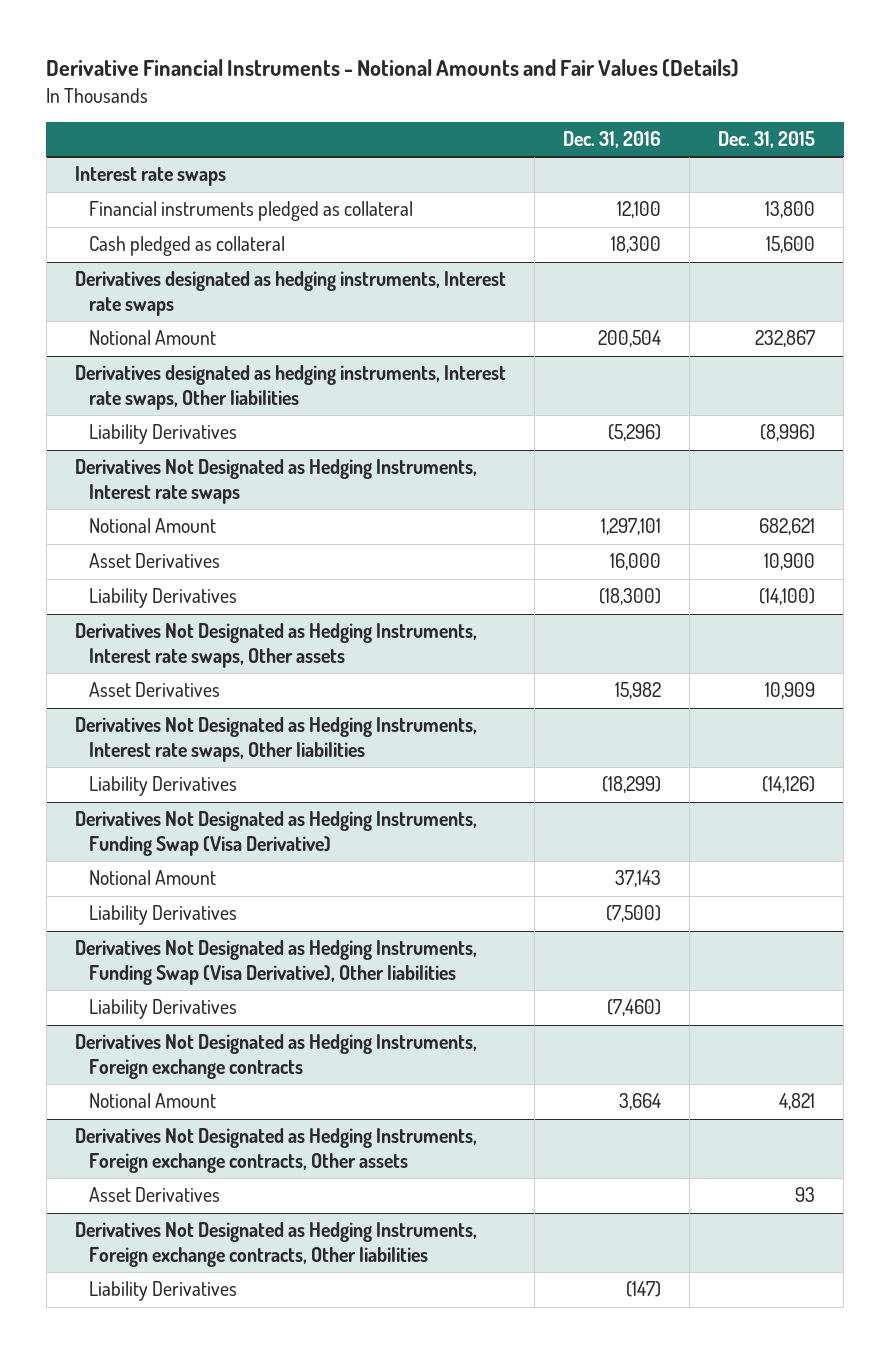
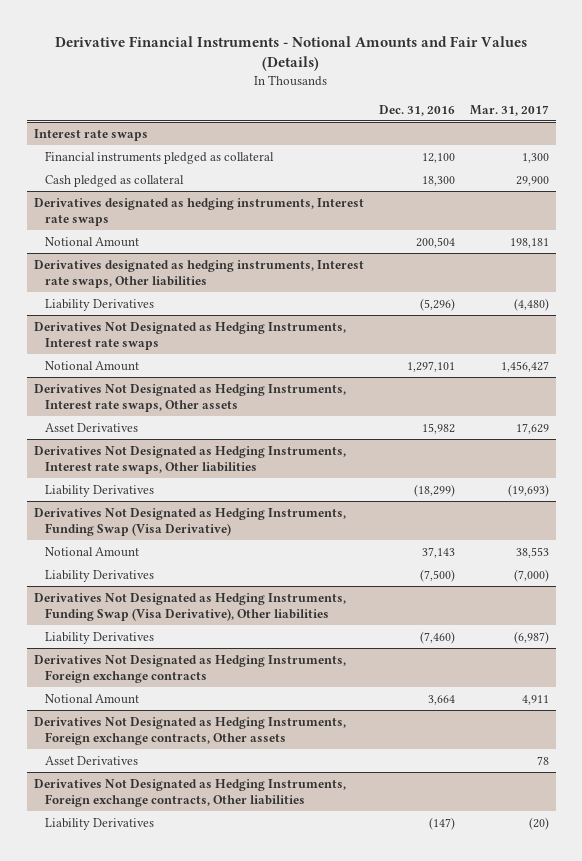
- | Dec. 31, 2016 | Dec. 31, 2015
+ | Dec. 31, 2016 | Mar. 31, 2017
@ Derivatives Not Designated as Hedging Instruments, Interest rate swaps
- Asset Derivatives | 16,000 | 10,900
- Liability Derivatives | (18,300) | (14,100)

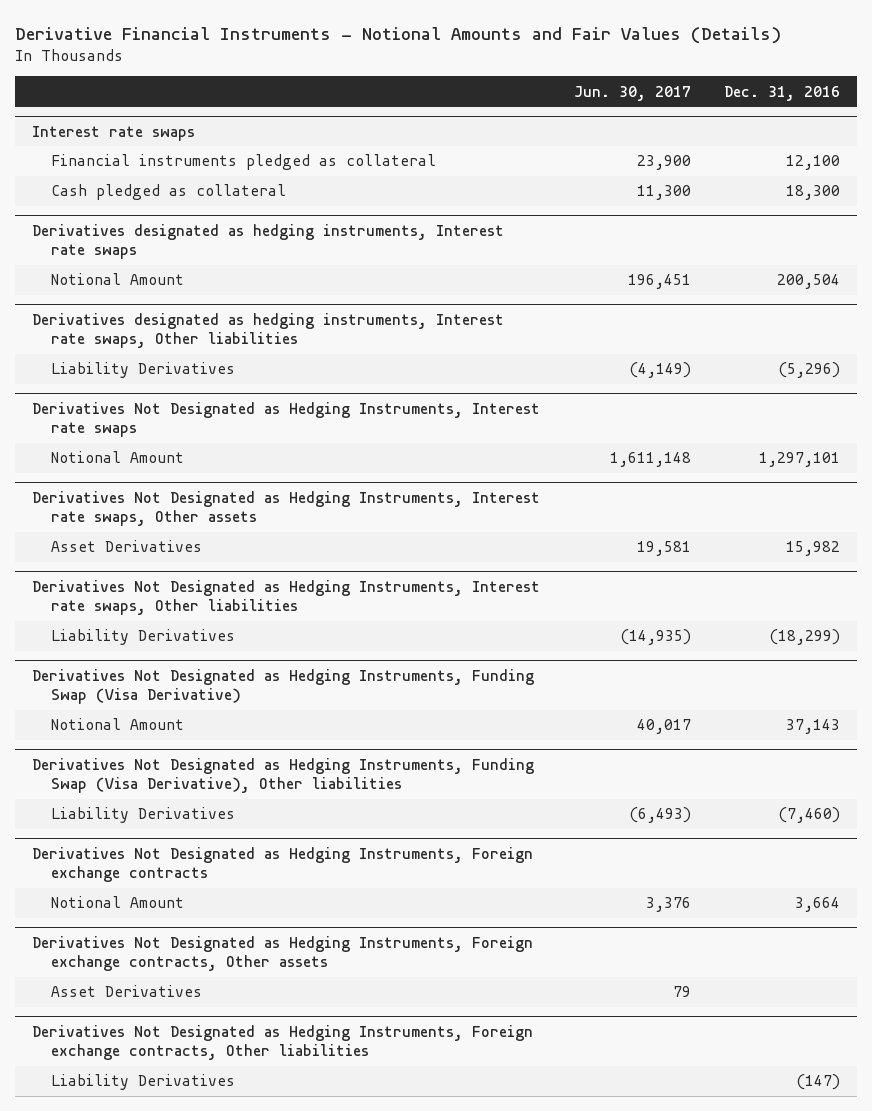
- | Dec. 31, 2016 | Mar. 31, 2017
+ | Jun. 30, 2017 | Dec. 31, 2016
@ Derivatives Not Designated as Hedging Instruments, Funding Swap (Visa Derivative)
- Liability Derivatives | (7,500) | (7,000)

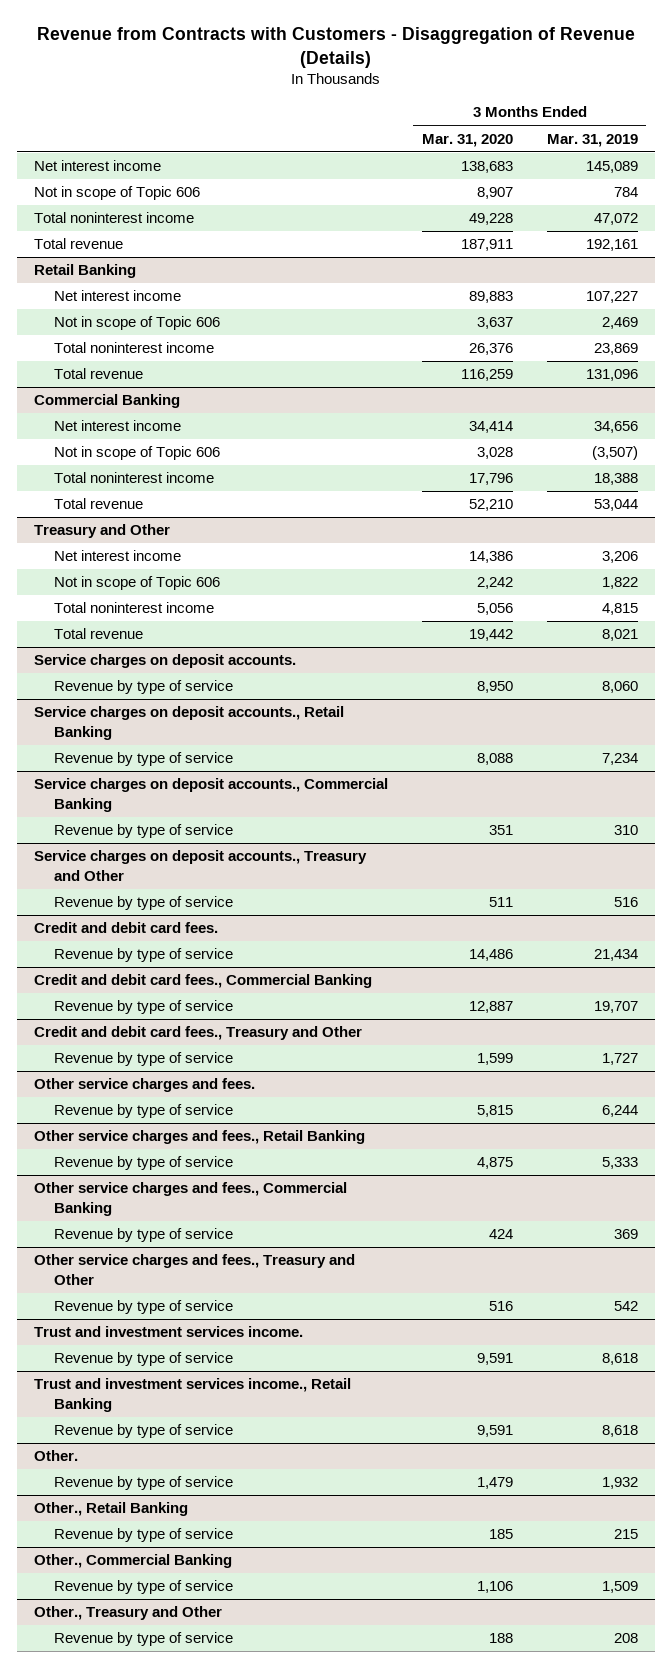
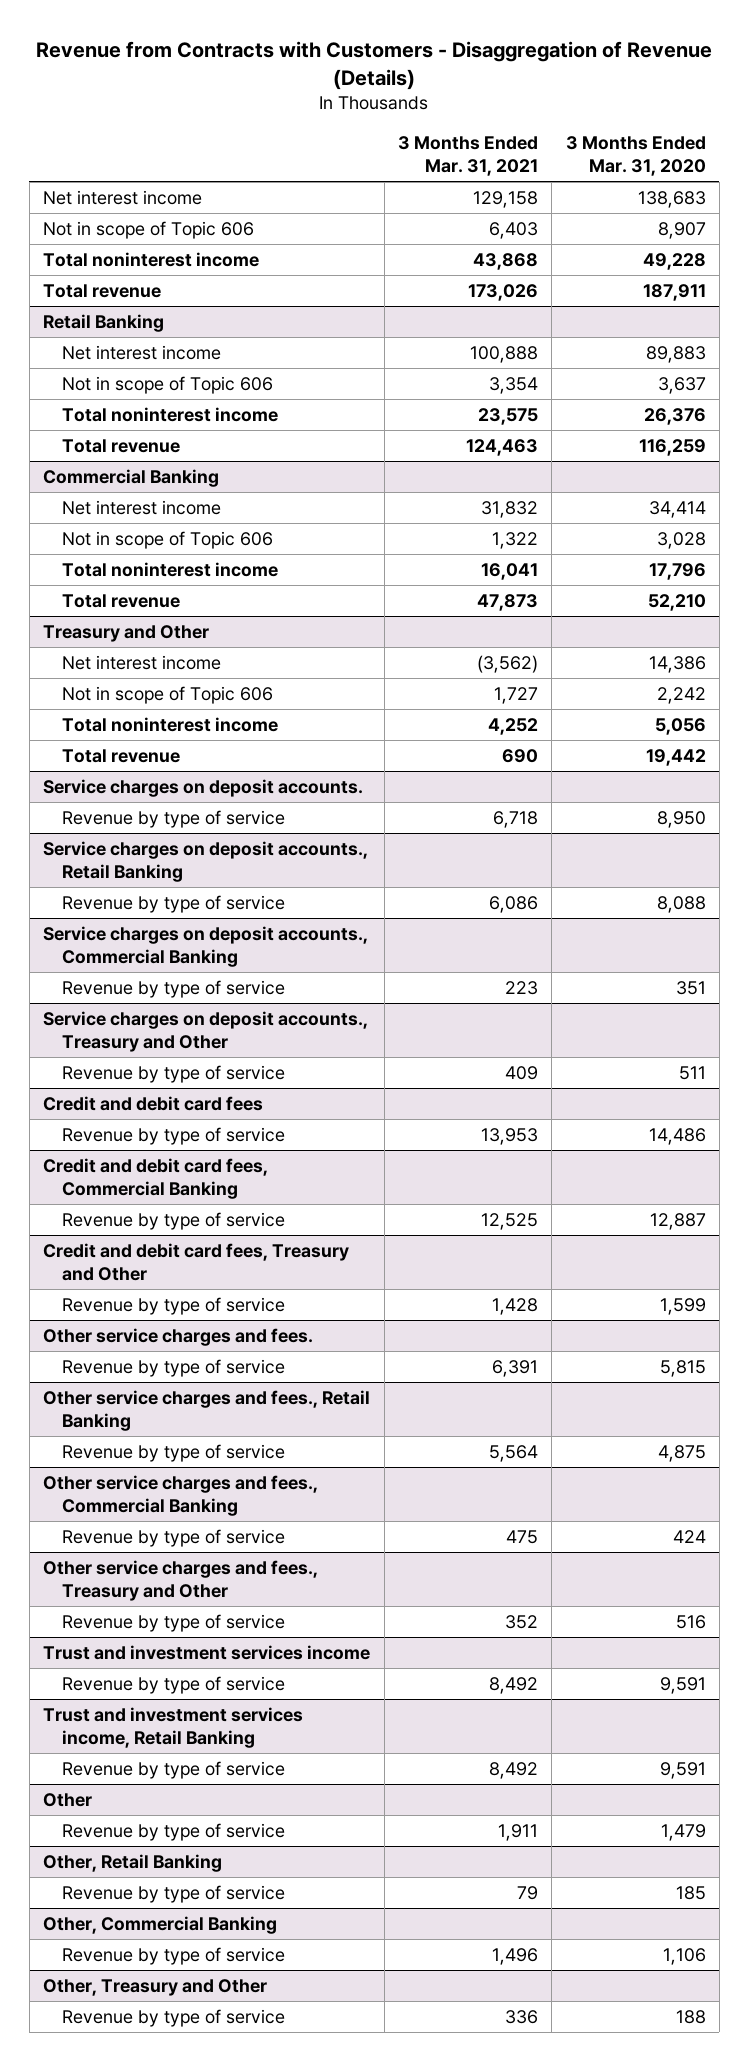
- | 3 Months Ended Mar. 31, 2020 | 3 Months Ended Mar. 31, 2019
+ | 3 Months Ended Mar. 31, 2021 | 3 Months Ended Mar. 31, 2020
- Credit and debit card fees.
+ Credit and debit card fees
- Credit and debit card fees., Commercial Banking
+ Credit and debit card fees, Commercial Banking
- Credit and debit card fees., Treasury and Other
+ Credit and debit card fees, Treasury and Other
- Trust and investment services income.
+ Trust and investment services income
- Trust and investment services income., Retail Banking
+ Trust and investment services income, Retail Banking
- Other.
+ Other
- Other., Retail Banking
+ Other, Retail Banking
- Other., Commercial Banking
+ Other, Commercial Banking
- Other., Treasury and Other
+ Other, Treasury and Other

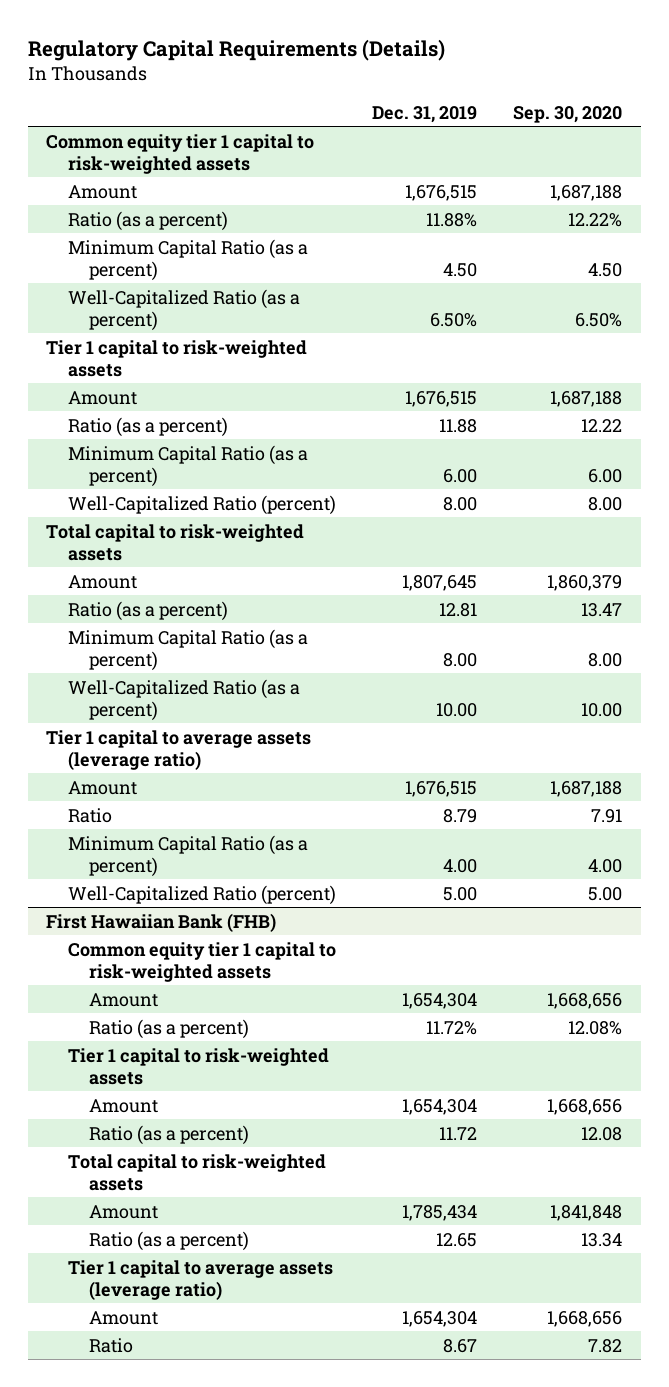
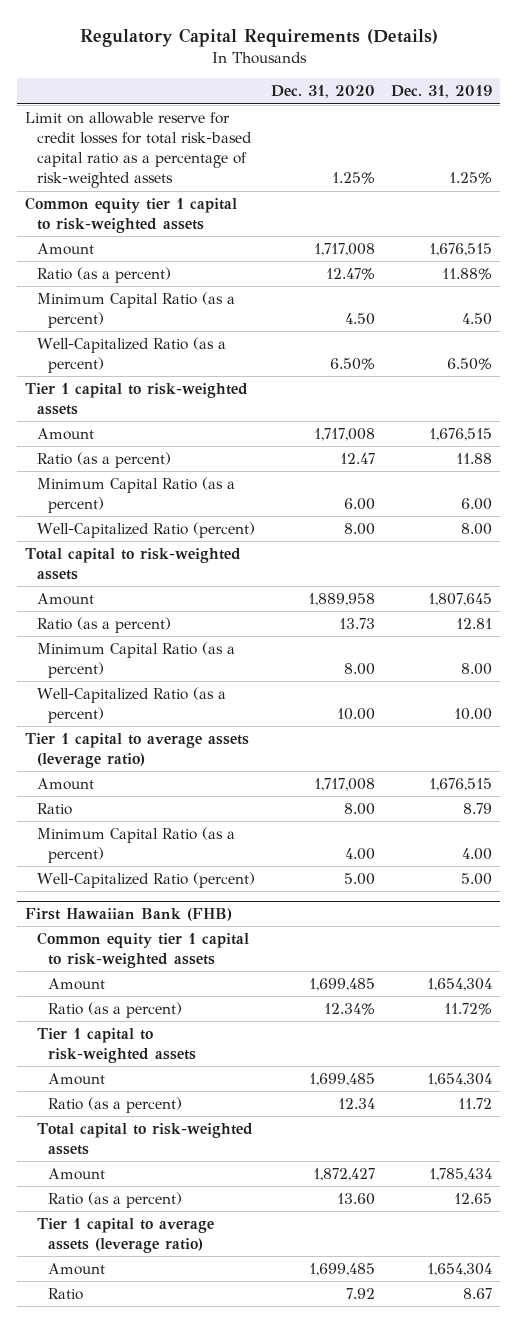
- | Dec. 31, 2019 | Sep. 30, 2020
+ | Dec. 31, 2020 | Dec. 31, 2019
+ Limit on allowable reserve for credit losses for total risk-based capital ratio as a percentage of risk-weighted assets | 1.25% | 1.25%

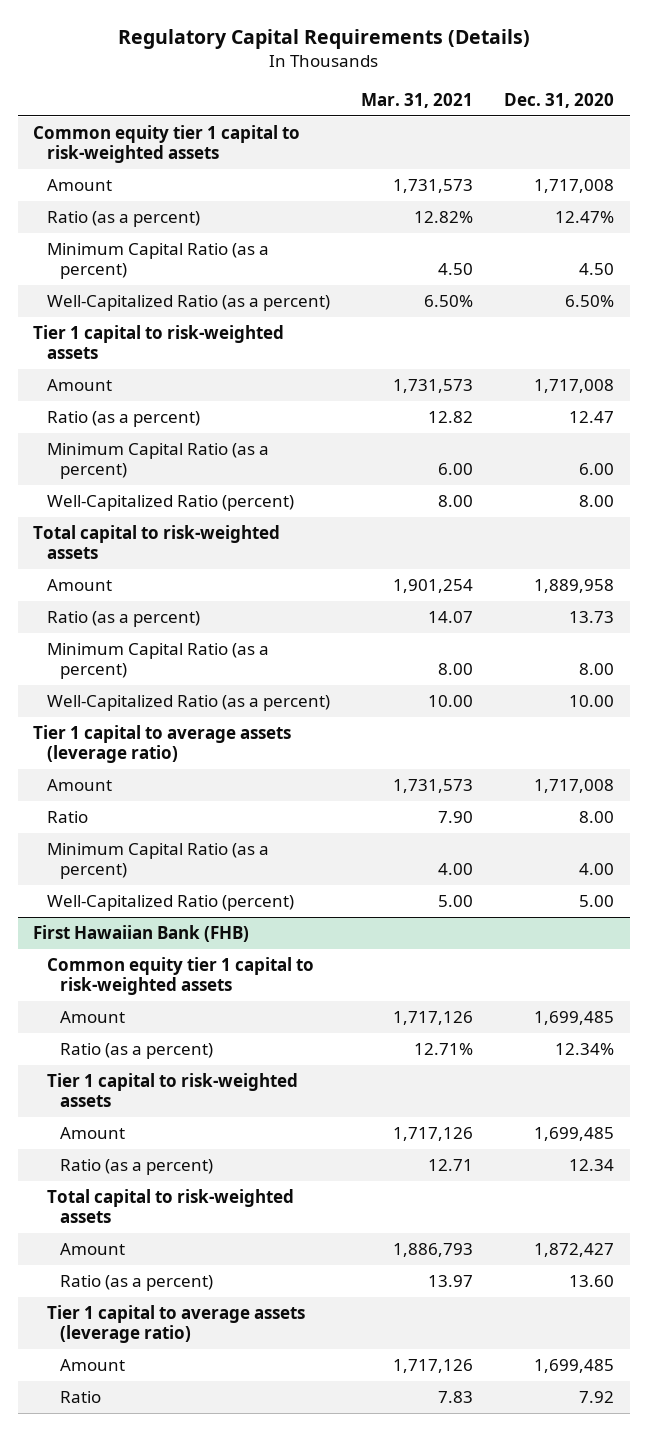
- | Dec. 31, 2020 | Dec. 31, 2019
+ | Mar. 31, 2021 | Dec. 31, 2020
- Limit on allowable reserve for credit losses for total risk-based capital ratio as a percentage of risk-weighted assets | 1.25% | 1.25%

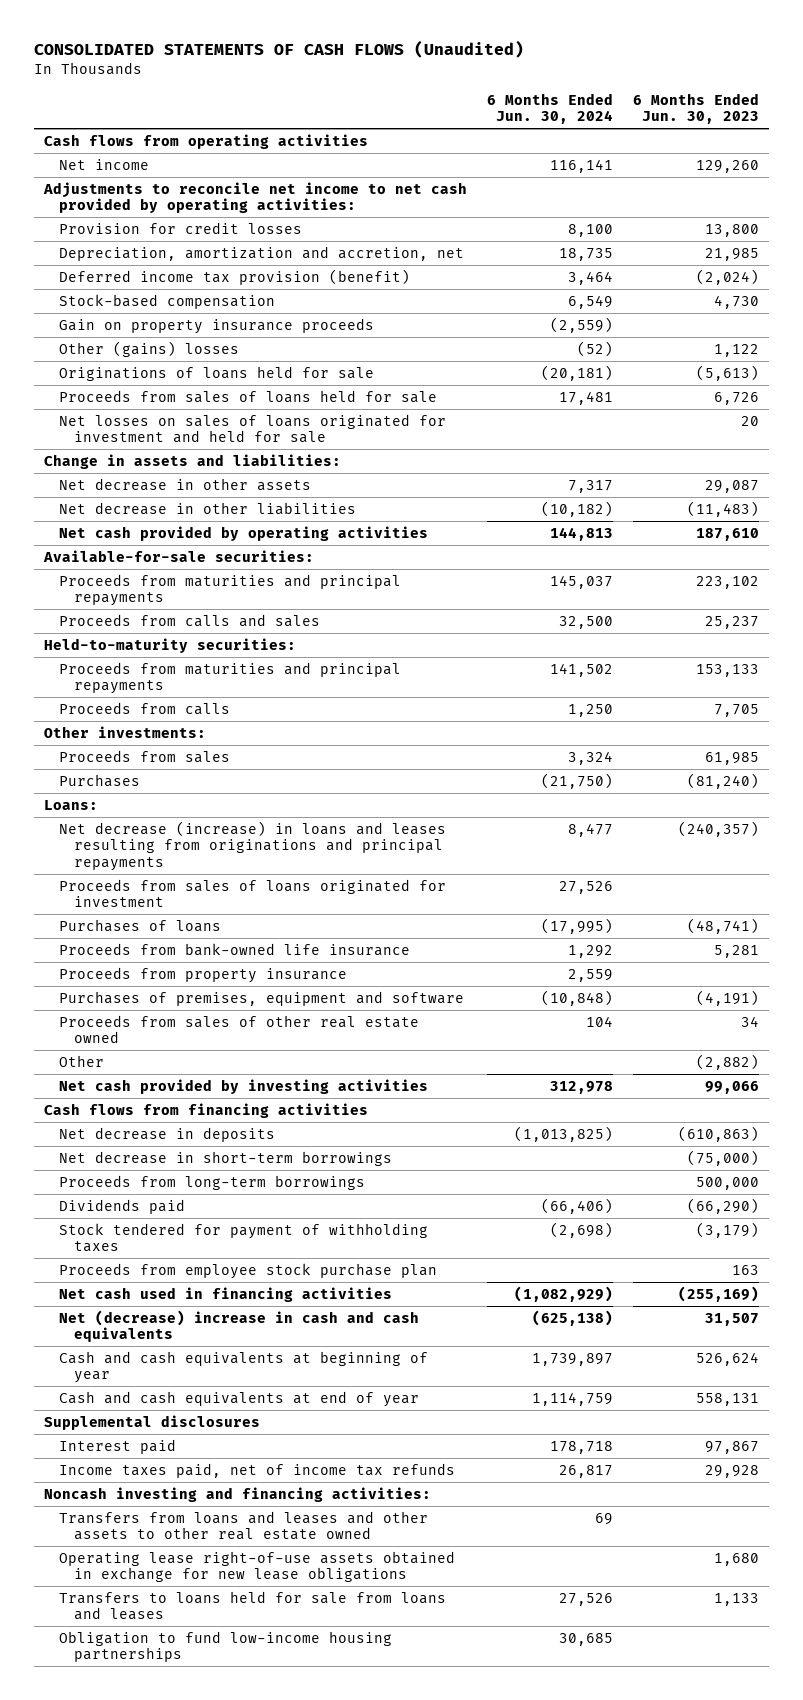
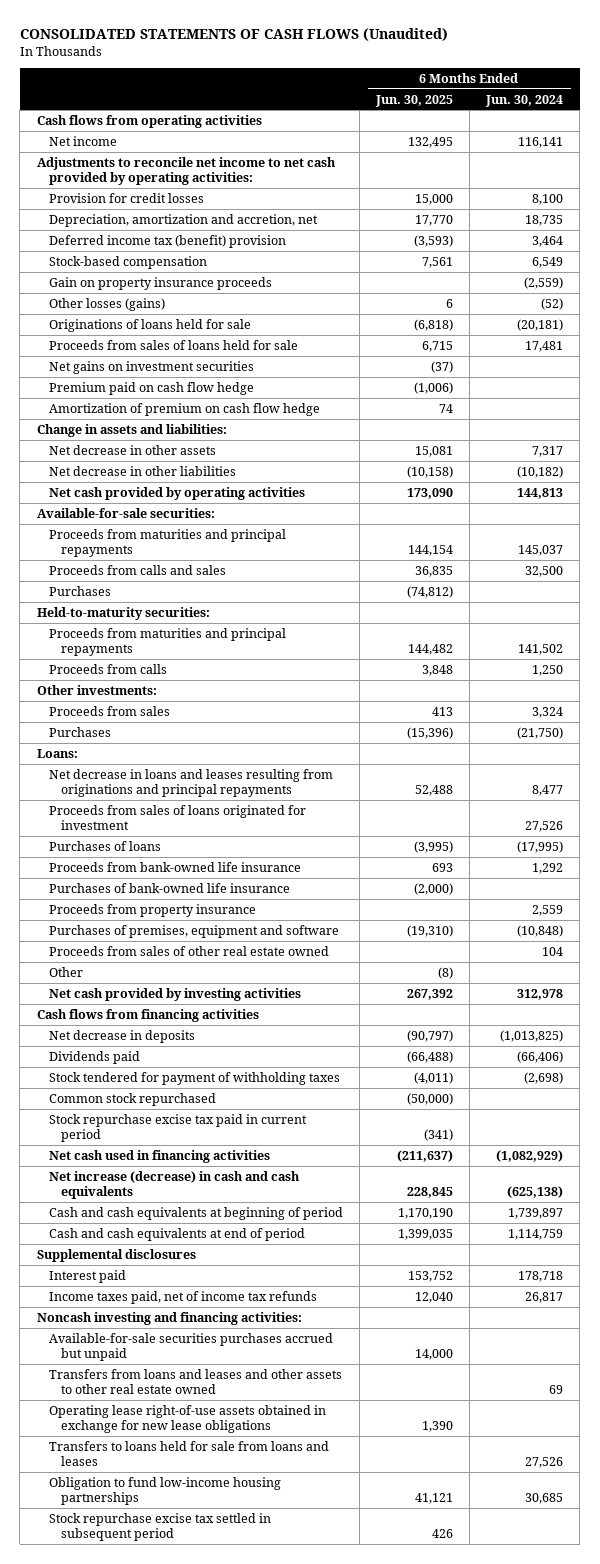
- | 6 Months Ended Jun. 30, 2024 | 6 Months Ended Jun. 30, 2023
+ | 6 Months Ended Jun. 30, 2025 | 6 Months Ended Jun. 30, 2024
- Deferred income tax provision (benefit) | 3,464 | (2,024)
+ Deferred income tax (benefit) provision | (3,593) | 3,464
- Other (gains) losses | (52) | 1,122
+ Other losses (gains) | 6 | (52)
- Net losses on sales of loans originated for investment and held for sale | | 20
+ Net gains on investment securities | (37) |
+ Premium paid on cash flow hedge | (1,006) |
+ Amortization of premium on cash flow hedge | 74 |
+ Purchases | (74,812) |
- Net decrease (increase) in loans and leases resulting from originations and principal repayments | 8,477 | (240,357)
+ Net decrease in loans and leases resulting from originations and principal repayments | 52,488 | 8,477
+ Purchases of bank-owned life insurance | (2,000) |
- Net decrease in short-term borrowings | | (75,000)
- Proceeds from long-term borrowings | | 500,000
- Proceeds from employee stock purchase plan | | 163
+ Common stock repurchased | (50,000) |
+ Stock repurchase excise tax paid in current period | (341) |
- Net (decrease) increase in cash and cash equivalents | (625,138) | 31,507
- Cash and cash equivalents at beginning of year | 1,739,897 | 526,624
- Cash and cash equivalents at end of year | 1,114,759 | 558,131
+ Net increase (decrease) in cash and cash equivalents | 228,845 | (625,138)
+ Cash and cash equivalents at beginning of period | 1,170,190 | 1,739,897
+ Cash and cash equivalents at end of period | 1,399,035 | 1,114,759
+ Available-for-sale securities purchases accrued but unpaid | 14,000 |
+ Stock repurchase excise tax settled in subsequent period | 426 |

